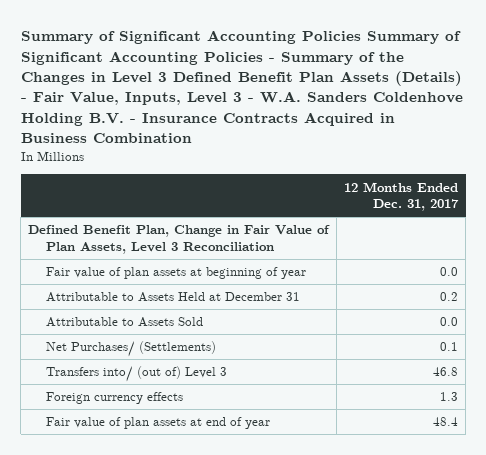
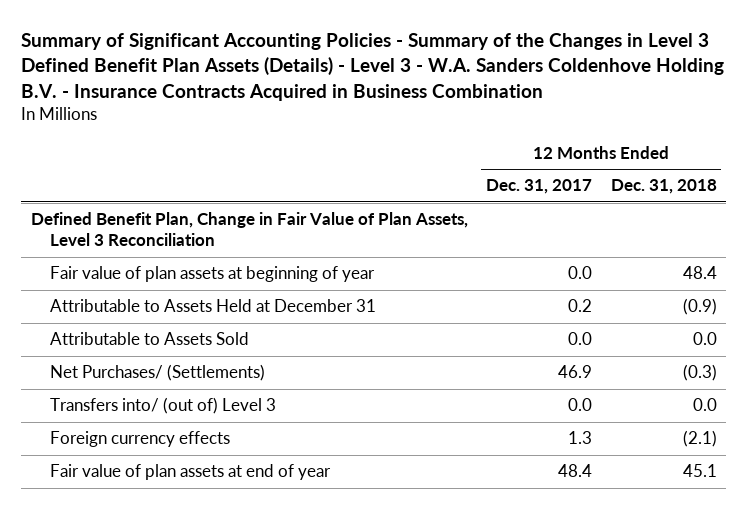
- Summary of Significant Accounting Policies Summary of Significant Accounting Policies - Summary of the Changes in Level 3 Defined Benefit Plan Assets (Details) - Fair Value, Inputs, Level 3 - W.A. Sanders Coldenhove Holding B.V. - Insurance Contracts Acquired in Business Combination
+ Summary of Significant Accounting Policies - Summary of the Changes in Level 3 Defined Benefit Plan Assets (Details) - Level 3 - W.A. Sanders Coldenhove Holding B.V. - Insurance Contracts Acquired in Business Combination
- | 12 Months Ended Dec. 31, 2017
+ | 12 Months Ended Dec. 31, 2017 | 12 Months Ended Dec. 31, 2018
- Net Purchases/ (Settlements) | 0.1
- Transfers into/ (out of) Level 3 | 46.8
+ Net Purchases/ (Settlements) | 46.9 | (0.3)
+ Transfers into/ (out of) Level 3 | 0.0 | 0.0

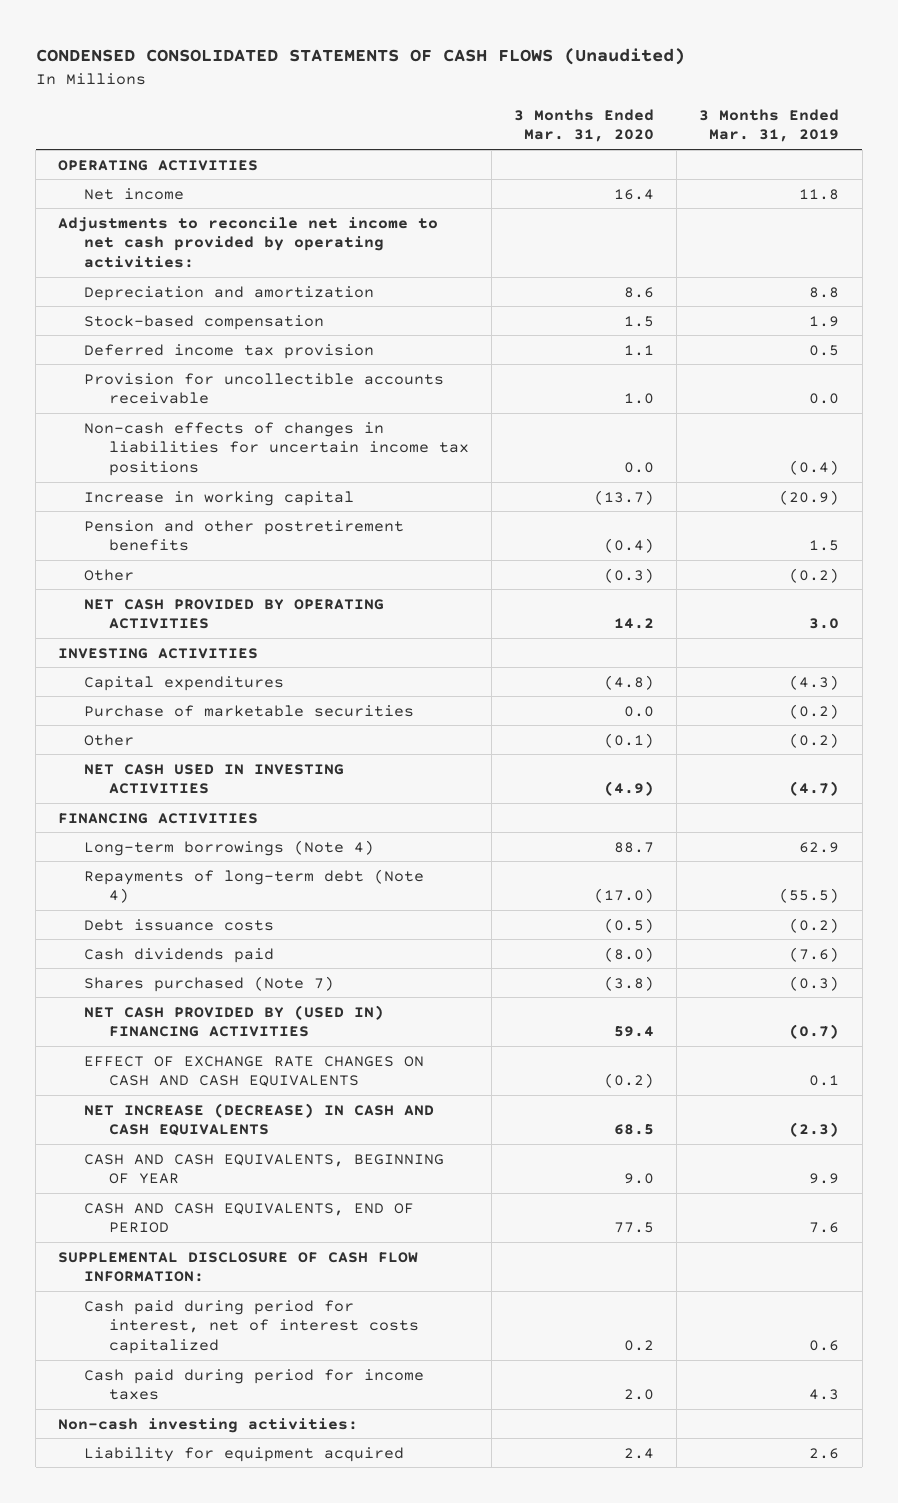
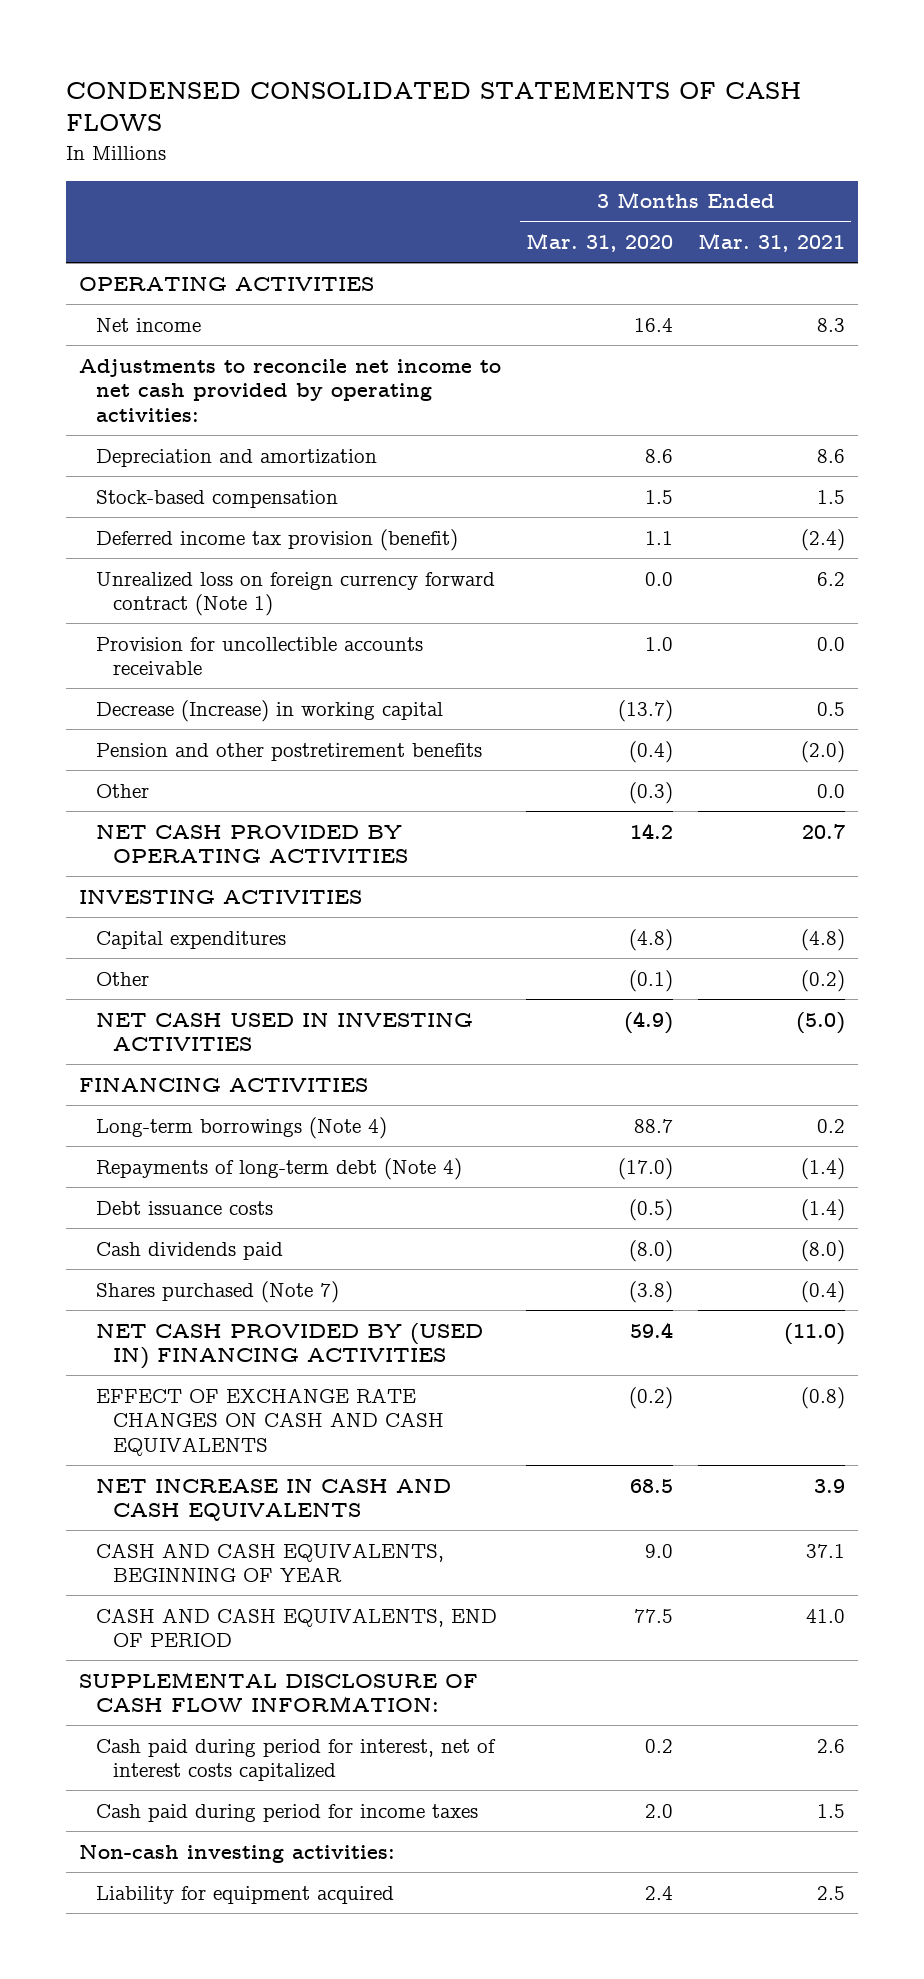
- CONDENSED CONSOLIDATED STATEMENTS OF CASH FLOWS (Unaudited)
+ CONDENSED CONSOLIDATED STATEMENTS OF CASH FLOWS
- | 3 Months Ended Mar. 31, 2020 | 3 Months Ended Mar. 31, 2019
+ | 3 Months Ended Mar. 31, 2020 | 3 Months Ended Mar. 31, 2021
- Deferred income tax provision | 1.1 | 0.5
+ Deferred income tax provision (benefit) | 1.1 | (2.4)
+ Unrealized loss on foreign currency forward contract (Note 1) | 0.0 | 6.2
- Non-cash effects of changes in liabilities for uncertain income tax positions | 0.0 | (0.4)
- Increase in working capital | (13.7) | (20.9)
+ Decrease (Increase) in working capital | (13.7) | 0.5
- Purchase of marketable securities | 0.0 | (0.2)
- NET INCREASE (DECREASE) IN CASH AND CASH EQUIVALENTS | 68.5 | (2.3)
+ NET INCREASE IN CASH AND CASH EQUIVALENTS | 68.5 | 3.9

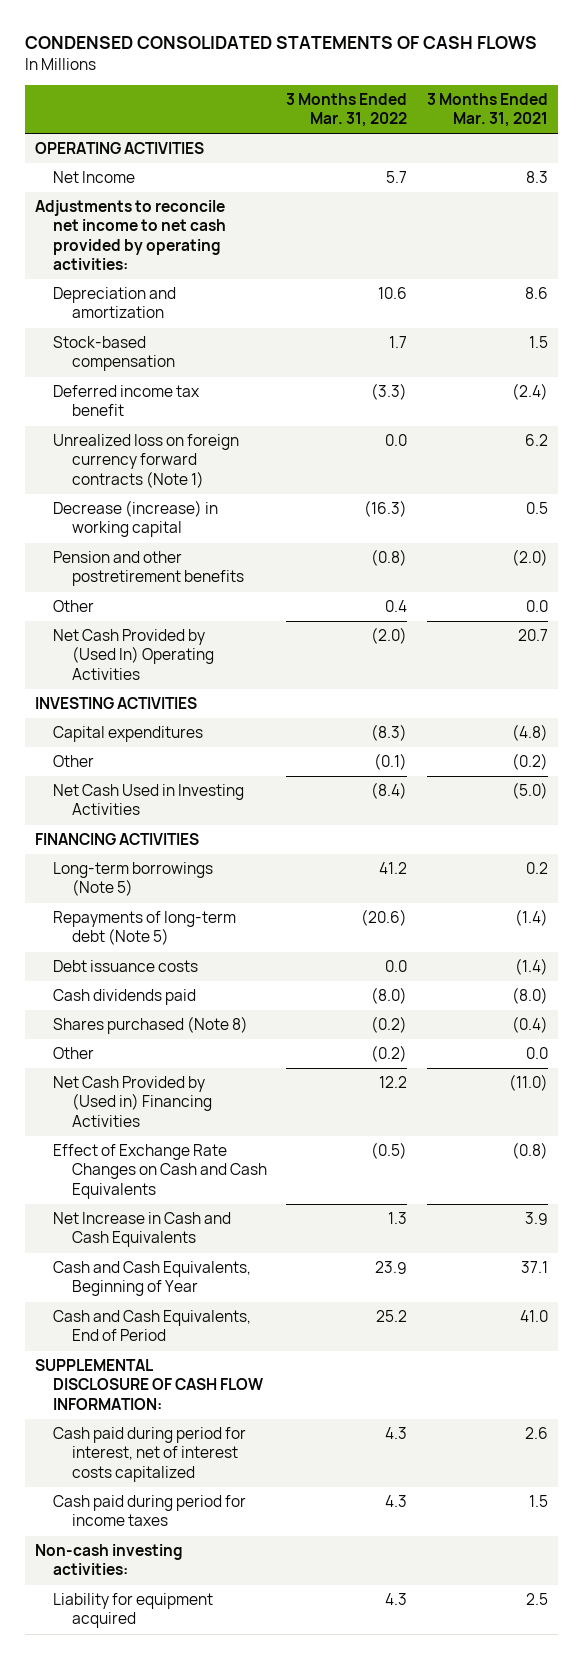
- | 3 Months Ended Mar. 31, 2020 | 3 Months Ended Mar. 31, 2021
+ | 3 Months Ended Mar. 31, 2022 | 3 Months Ended Mar. 31, 2021
- Net income | 16.4 | 8.3
+ Net Income | 5.7 | 8.3
- Deferred income tax provision (benefit) | 1.1 | (2.4)
- Unrealized loss on foreign currency forward contract (Note 1) | 0.0 | 6.2
- Provision for uncollectible accounts receivable | 1.0 | 0.0
- Decrease (Increase) in working capital | (13.7) | 0.5
+ Deferred income tax benefit | (3.3) | (2.4)
+ Unrealized loss on foreign currency forward contracts (Note 1) | 0.0 | 6.2
+ Decrease (increase) in working capital | (16.3) | 0.5
- NET CASH PROVIDED BY OPERATING ACTIVITIES | 14.2 | 20.7
+ Net Cash Provided by (Used In) Operating Activities | (2.0) | 20.7
- NET CASH USED IN INVESTING ACTIVITIES | (4.9) | (5.0)
+ Net Cash Used in Investing Activities | (8.4) | (5.0)
- Long-term borrowings (Note 4) | 88.7 | 0.2
- Repayments of long-term debt (Note 4) | (17.0) | (1.4)
+ Long-term borrowings (Note 5) | 41.2 | 0.2
+ Repayments of long-term debt (Note 5) | (20.6) | (1.4)
- Shares purchased (Note 7) | (3.8) | (0.4)
- NET CASH PROVIDED BY (USED IN) FINANCING ACTIVITIES | 59.4 | (11.0)
- EFFECT OF EXCHANGE RATE CHANGES ON CASH AND CASH EQUIVALENTS | (0.2) | (0.8)
- NET INCREASE IN CASH AND CASH EQUIVALENTS | 68.5 | 3.9
- CASH AND CASH EQUIVALENTS, BEGINNING OF YEAR | 9.0 | 37.1
- CASH AND CASH EQUIVALENTS, END OF PERIOD | 77.5 | 41.0
+ Shares purchased (Note 8) | (0.2) | (0.4)
+ Other | (0.2) | 0.0
+ Net Cash Provided by (Used in) Financing Activities | 12.2 | (11.0)
+ Effect of Exchange Rate Changes on Cash and Cash Equivalents | (0.5) | (0.8)
+ Net Increase in Cash and Cash Equivalents | 1.3 | 3.9
+ Cash and Cash Equivalents, Beginning of Year | 23.9 | 37.1
+ Cash and Cash Equivalents, End of Period | 25.2 | 41.0

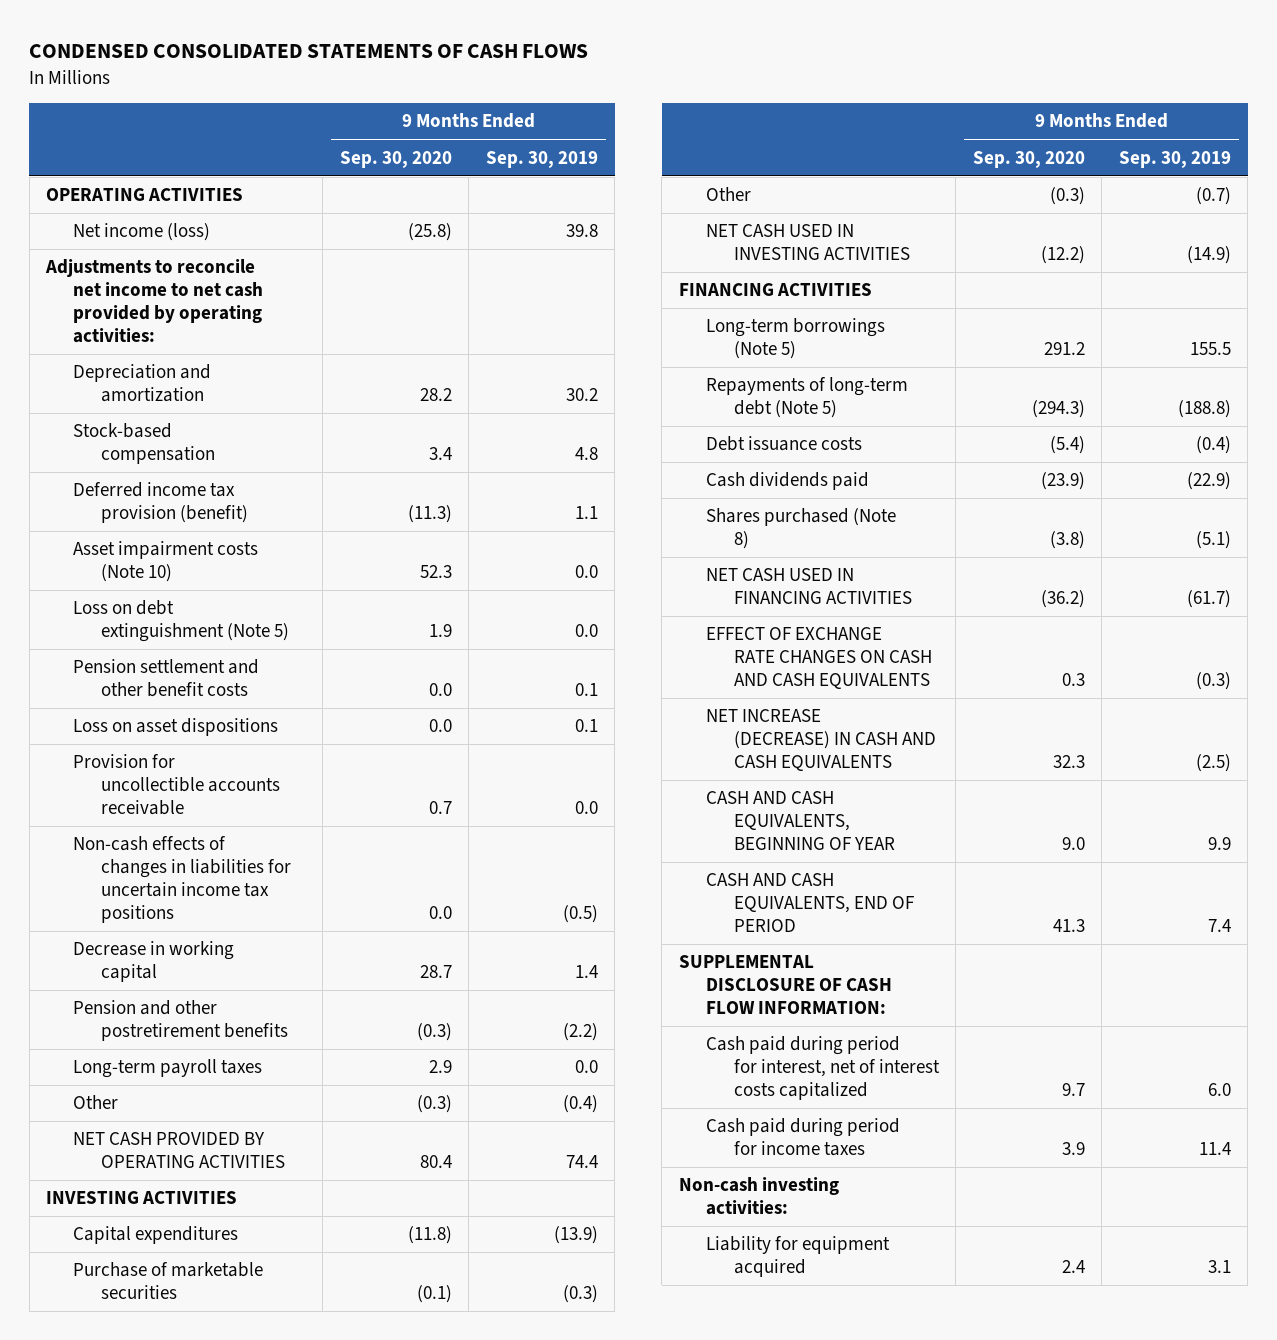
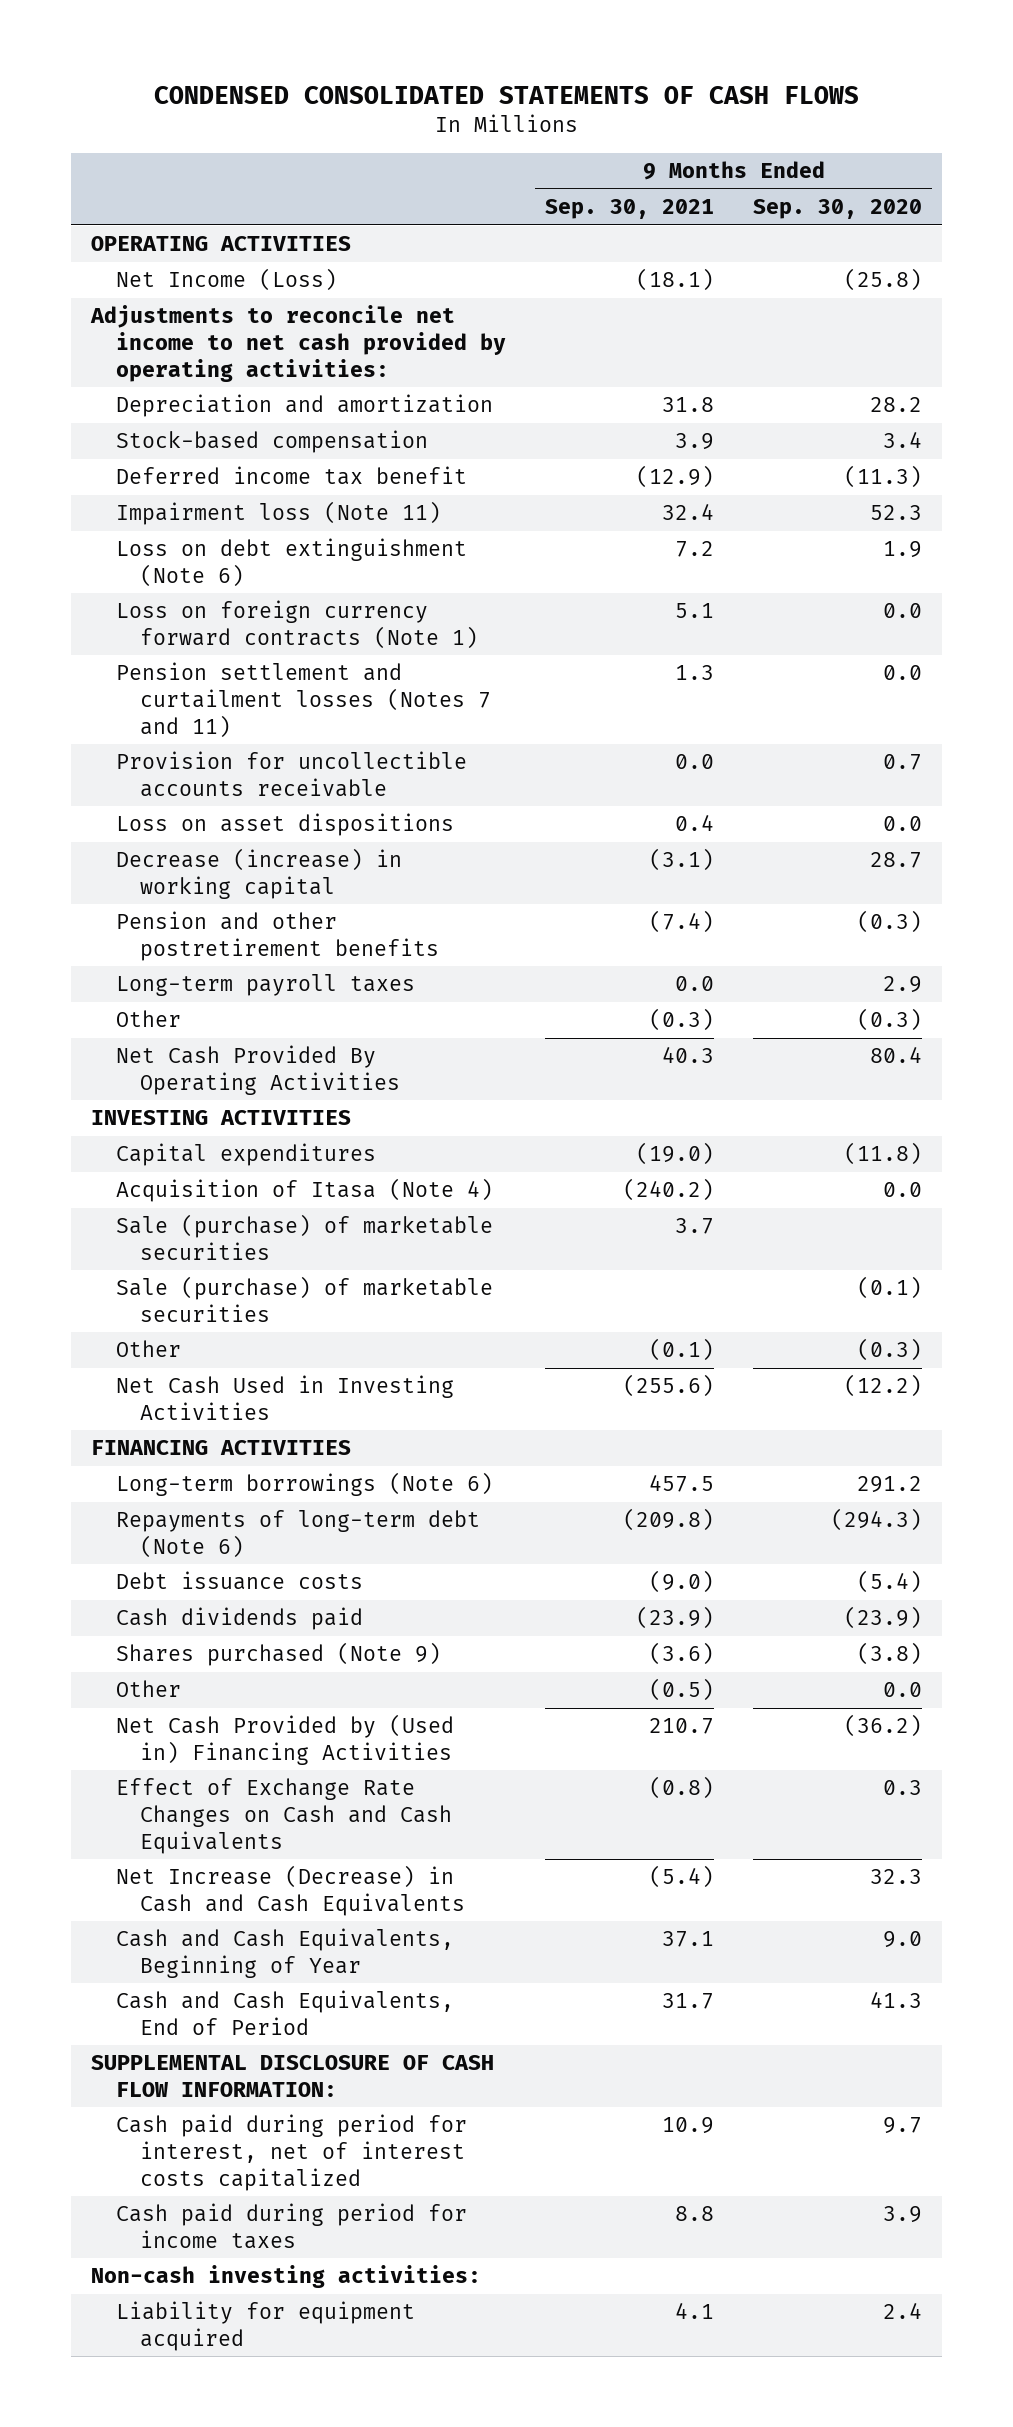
- | 9 Months Ended Sep. 30, 2020 | 9 Months Ended Sep. 30, 2019
+ | 9 Months Ended Sep. 30, 2021 | 9 Months Ended Sep. 30, 2020
- Net income (loss) | (25.8) | 39.8
+ Net Income (Loss) | (18.1) | (25.8)
- Deferred income tax provision (benefit) | (11.3) | 1.1
- Asset impairment costs (Note 10) | 52.3 | 0.0
- Loss on debt extinguishment (Note 5) | 1.9 | 0.0
- Pension settlement and other benefit costs | 0.0 | 0.1
+ Deferred income tax benefit | (12.9) | (11.3)
+ Impairment loss (Note 11) | 32.4 | 52.3
+ Loss on debt extinguishment (Note 6) | 7.2 | 1.9
+ Loss on foreign currency forward contracts (Note 1) | 5.1 | 0.0
+ Pension settlement and curtailment losses (Notes 7 and 11) | 1.3 | 0.0
- Non-cash effects of changes in liabilities for uncertain income tax positions | 0.0 | (0.5)
- Decrease in working capital | 28.7 | 1.4
moved down: Loss on asset dispositions | 0.4 | 0.0
+ Decrease (increase) in working capital | (3.1) | 28.7
- NET CASH PROVIDED BY OPERATING ACTIVITIES | 80.4 | 74.4
+ Net Cash Provided By Operating Activities | 40.3 | 80.4
- Purchase of marketable securities | (0.1) | (0.3)
+ Acquisition of Itasa (Note 4) | (240.2) | 0.0
+ Sale (purchase) of marketable securities | 3.7 |
+ Sale (purchase) of marketable securities | | (0.1)
- NET CASH USED IN INVESTING ACTIVITIES | (12.2) | (14.9)
+ Net Cash Used in Investing Activities | (255.6) | (12.2)
- Long-term borrowings (Note 5) | 291.2 | 155.5
- Repayments of long-term debt (Note 5) | (294.3) | (188.8)
+ Long-term borrowings (Note 6) | 457.5 | 291.2
+ Repayments of long-term debt (Note 6) | (209.8) | (294.3)
- Shares purchased (Note 8) | (3.8) | (5.1)
- NET CASH USED IN FINANCING ACTIVITIES | (36.2) | (61.7)
- EFFECT OF EXCHANGE RATE CHANGES ON CASH AND CASH EQUIVALENTS | 0.3 | (0.3)
- NET INCREASE (DECREASE) IN CASH AND CASH EQUIVALENTS | 32.3 | (2.5)
- CASH AND CASH EQUIVALENTS, BEGINNING OF YEAR | 9.0 | 9.9
- CASH AND CASH EQUIVALENTS, END OF PERIOD | 41.3 | 7.4
+ Shares purchased (Note 9) | (3.6) | (3.8)
+ Other | (0.5) | 0.0
+ Net Cash Provided by (Used in) Financing Activities | 210.7 | (36.2)
+ Effect of Exchange Rate Changes on Cash and Cash Equivalents | (0.8) | 0.3
+ Net Increase (Decrease) in Cash and Cash Equivalents | (5.4) | 32.3
+ Cash and Cash Equivalents, Beginning of Year | 37.1 | 9.0
+ Cash and Cash Equivalents, End of Period | 31.7 | 41.3

